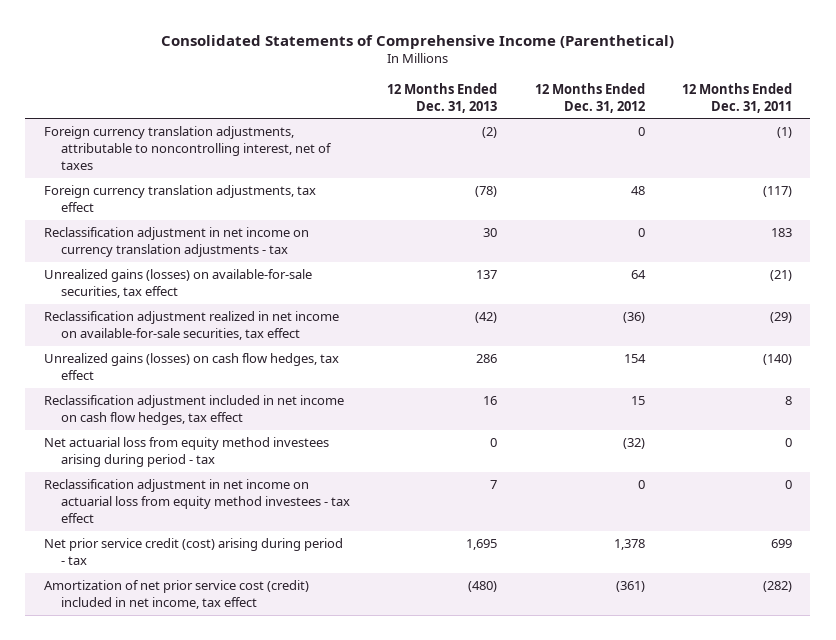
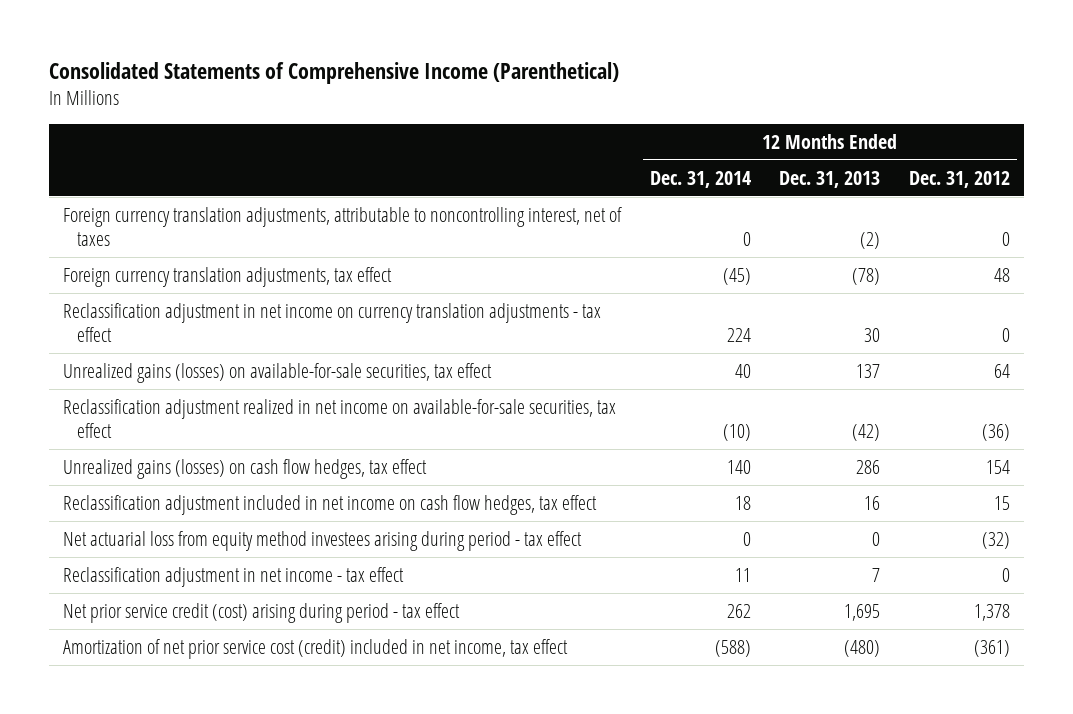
- | 12 Months Ended Dec. 31, 2013 | 12 Months Ended Dec. 31, 2012 | 12 Months Ended Dec. 31, 2011
+ | 12 Months Ended Dec. 31, 2014 | 12 Months Ended Dec. 31, 2013 | 12 Months Ended Dec. 31, 2012
- Reclassification adjustment in net income on currency translation adjustments - tax | 30 | 0 | 183
+ Reclassification adjustment in net income on currency translation adjustments - tax effect | 224 | 30 | 0
- Net actuarial loss from equity method investees arising during period - tax | 0 | (32) | 0
- Reclassification adjustment in net income on actuarial loss from equity method investees - tax effect | 7 | 0 | 0
- Net prior service credit (cost) arising during period - tax | 1,695 | 1,378 | 699
+ Net actuarial loss from equity method investees arising during period - tax effect | 0 | 0 | (32)
+ Reclassification adjustment in net income - tax effect | 11 | 7 | 0
+ Net prior service credit (cost) arising during period - tax effect | 262 | 1,695 | 1,378

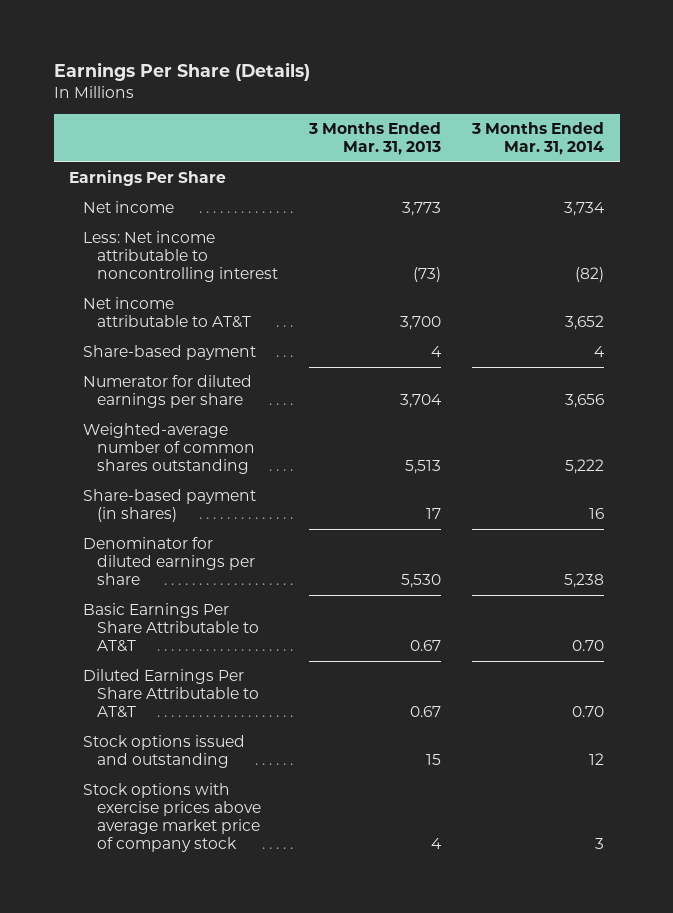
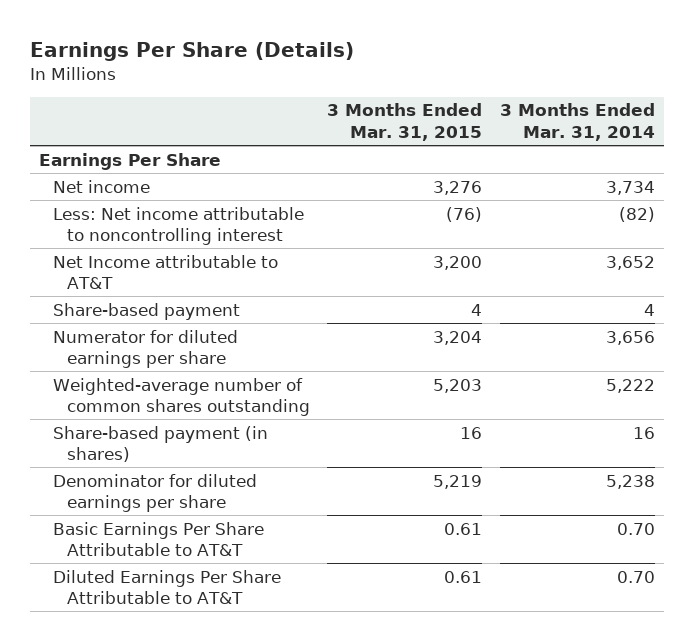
- | 3 Months Ended Mar. 31, 2013 | 3 Months Ended Mar. 31, 2014
+ | 3 Months Ended Mar. 31, 2015 | 3 Months Ended Mar. 31, 2014
- Net income attributable to AT&T | 3,700 | 3,652
+ Net Income attributable to AT&T | 3,200 | 3,652
- Stock options issued and outstanding | 15 | 12
- Stock options with exercise prices above average market price of company stock | 4 | 3

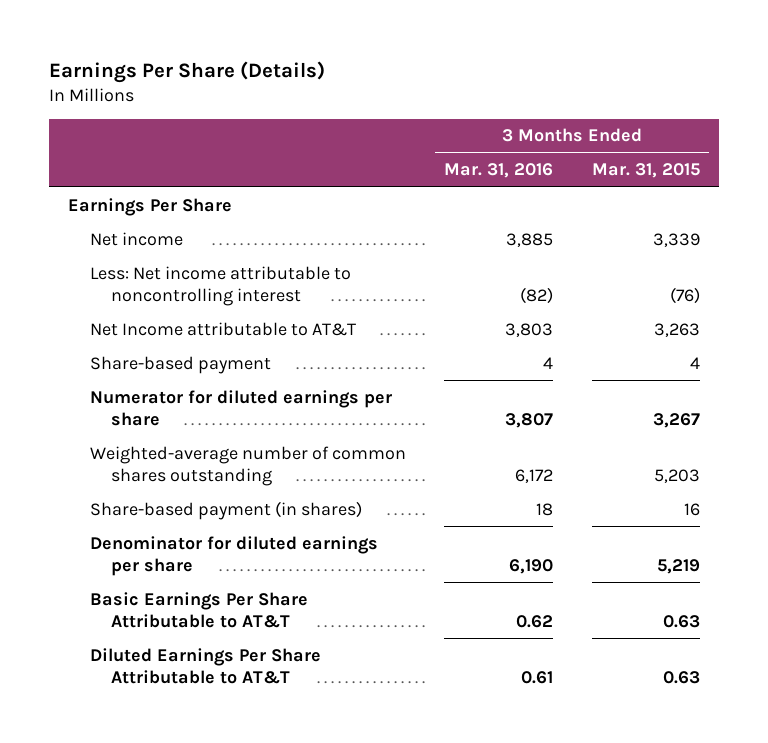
- | 3 Months Ended Mar. 31, 2015 | 3 Months Ended Mar. 31, 2014
+ | 3 Months Ended Mar. 31, 2016 | 3 Months Ended Mar. 31, 2015
- Net income | 3,276 | 3,734
+ Net income | 3,885 | 3,339
- Net Income attributable to AT&T | 3,200 | 3,652
+ Net Income attributable to AT&T | 3,803 | 3,263
- Numerator for diluted earnings per share | 3,204 | 3,656
+ Numerator for diluted earnings per share | 3,807 | 3,267
- Basic Earnings Per Share Attributable to AT&T | 0.61 | 0.70
- Diluted Earnings Per Share Attributable to AT&T | 0.61 | 0.70
+ Basic Earnings Per Share Attributable to AT&T | 0.62 | 0.63
+ Diluted Earnings Per Share Attributable to AT&T | 0.61 | 0.63

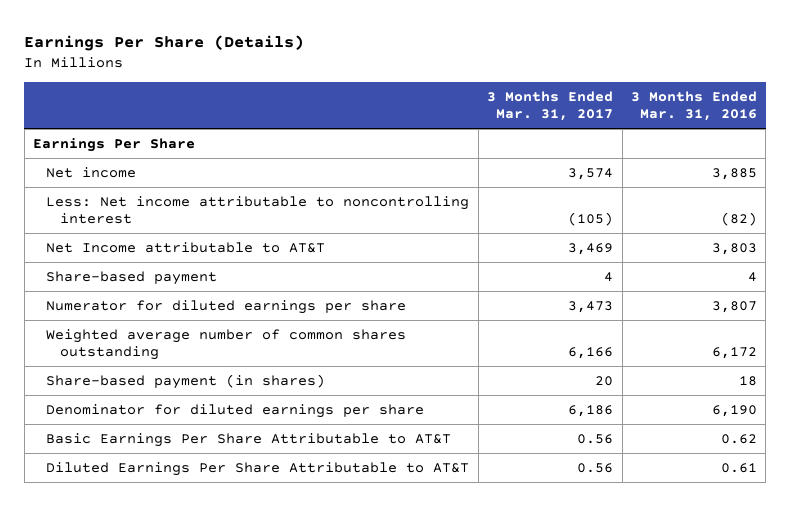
- | 3 Months Ended Mar. 31, 2016 | 3 Months Ended Mar. 31, 2015
+ | 3 Months Ended Mar. 31, 2017 | 3 Months Ended Mar. 31, 2016
- Weighted-average number of common shares outstanding | 6,172 | 5,203
+ Weighted average number of common shares outstanding | 6,166 | 6,172

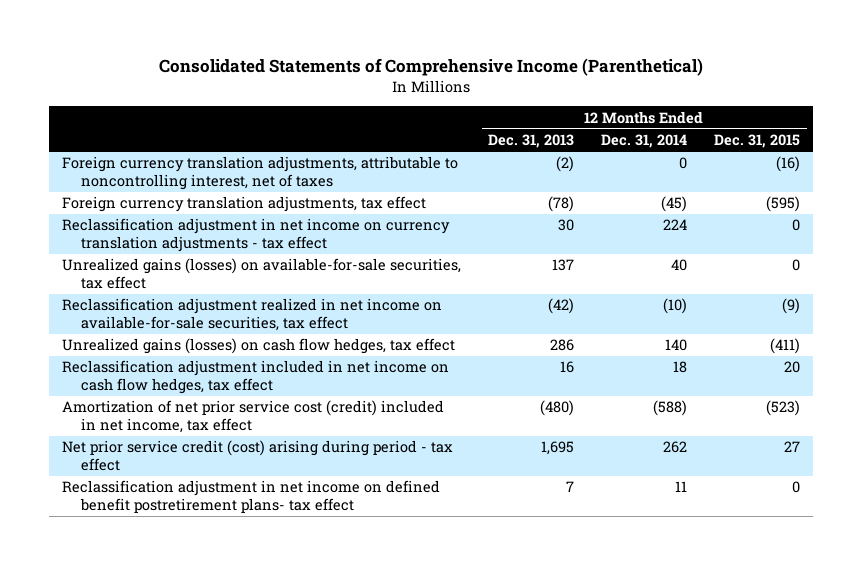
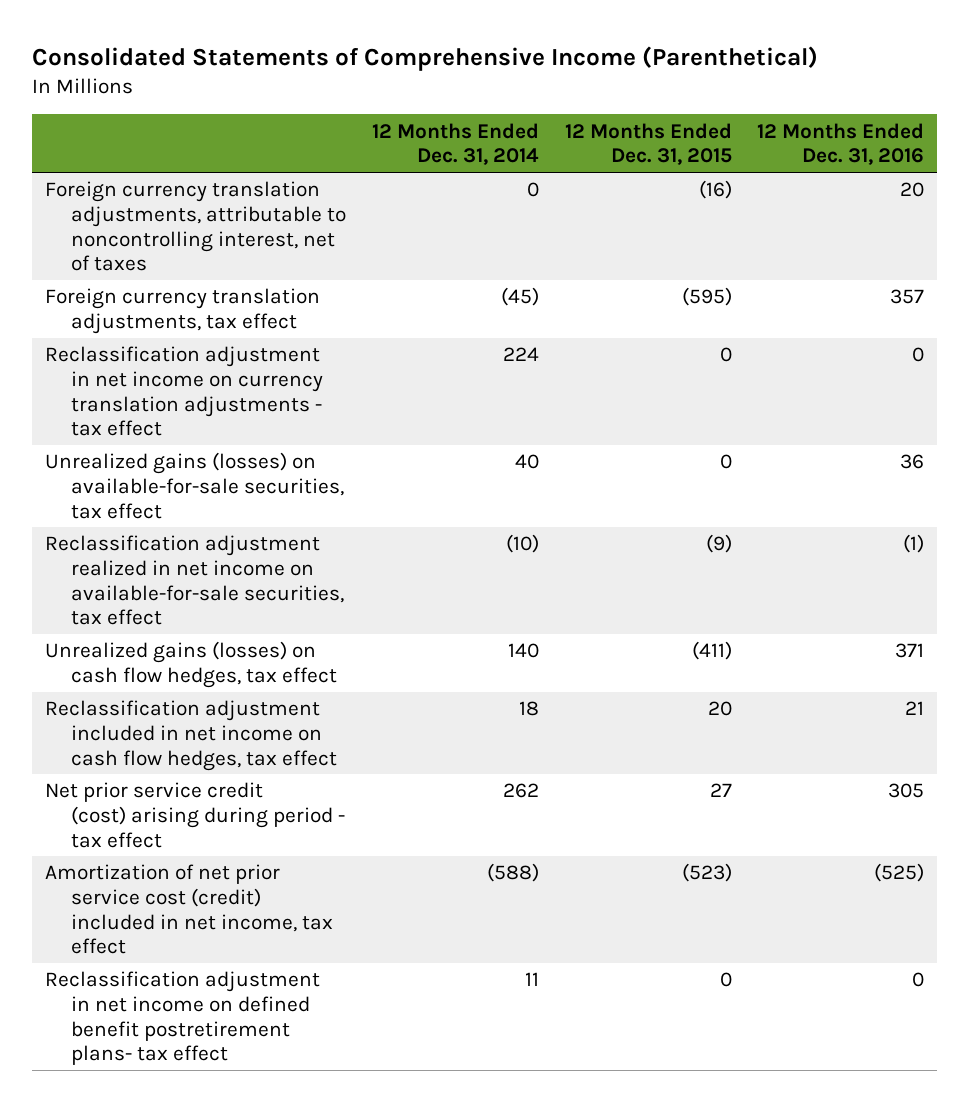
- | 12 Months Ended Dec. 31, 2013 | 12 Months Ended Dec. 31, 2014 | 12 Months Ended Dec. 31, 2015
+ | 12 Months Ended Dec. 31, 2014 | 12 Months Ended Dec. 31, 2015 | 12 Months Ended Dec. 31, 2016
moved down: Amortization of net prior service cost (credit) included in net income, tax effect | (588) | (523) | (525)

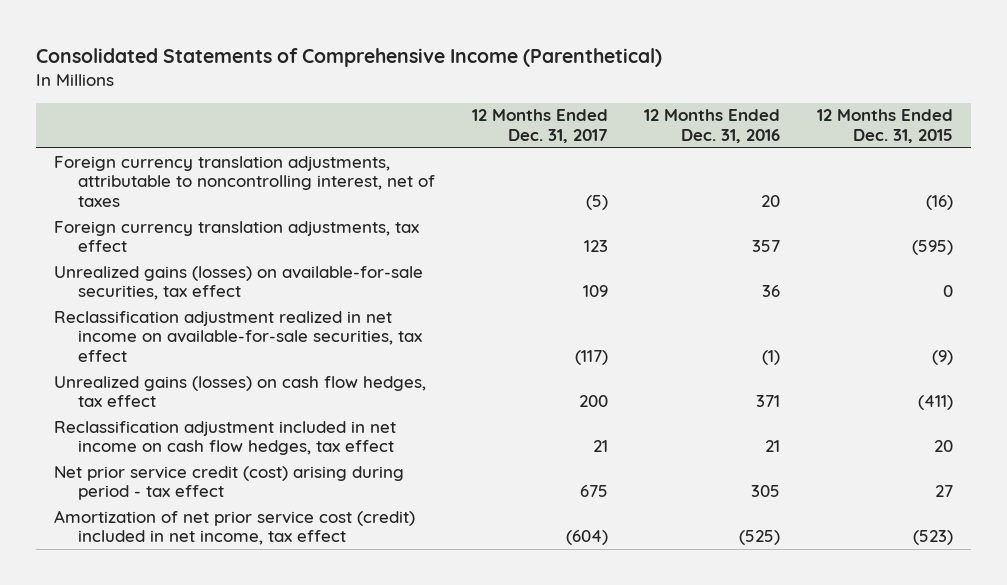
- | 12 Months Ended Dec. 31, 2014 | 12 Months Ended Dec. 31, 2015 | 12 Months Ended Dec. 31, 2016
+ | 12 Months Ended Dec. 31, 2017 | 12 Months Ended Dec. 31, 2016 | 12 Months Ended Dec. 31, 2015
- Reclassification adjustment in net income on currency translation adjustments - tax effect | 224 | 0 | 0
- Reclassification adjustment in net income on defined benefit postretirement plans- tax effect | 11 | 0 | 0

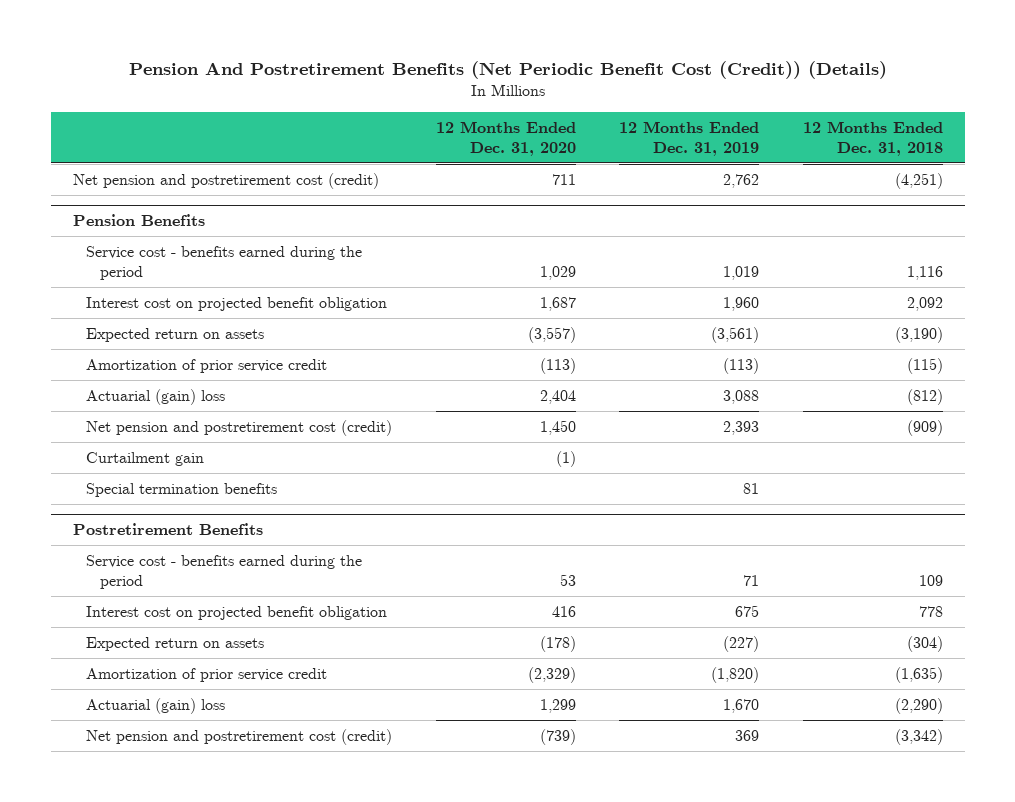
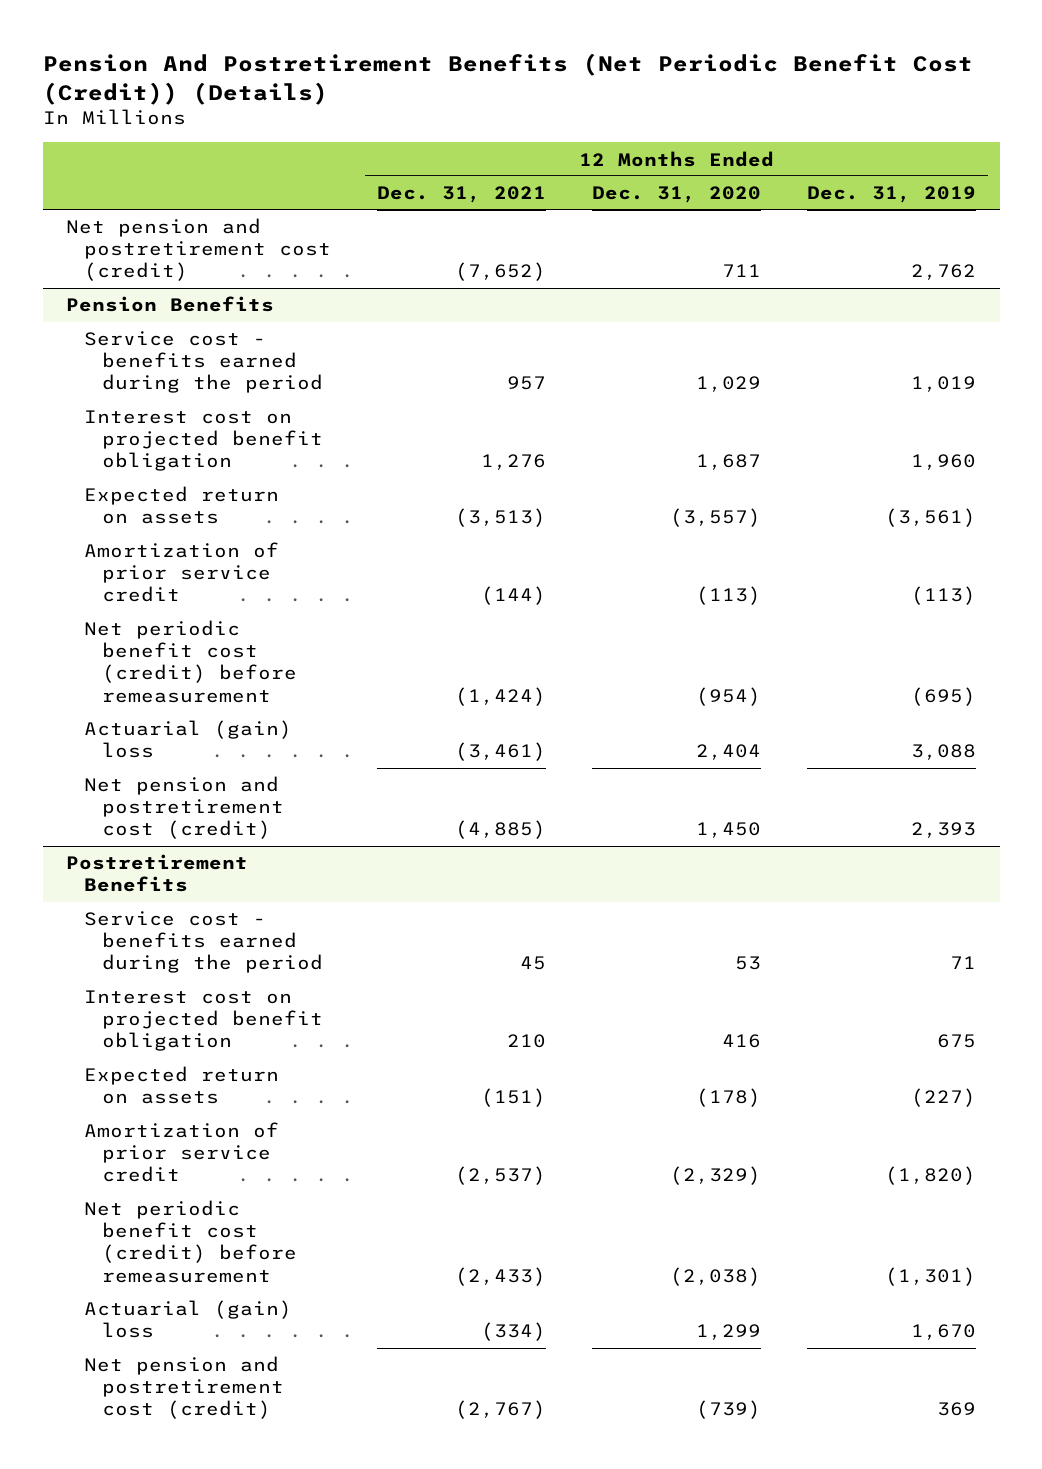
- | 12 Months Ended Dec. 31, 2020 | 12 Months Ended Dec. 31, 2019 | 12 Months Ended Dec. 31, 2018
+ | 12 Months Ended Dec. 31, 2021 | 12 Months Ended Dec. 31, 2020 | 12 Months Ended Dec. 31, 2019
@ Pension Benefits
+ Net periodic benefit cost (credit) before remeasurement | (1,424) | (954) | (695)
- Curtailment gain | (1) | |
- Special termination benefits | | 81 |
@ Postretirement Benefits
+ Net periodic benefit cost (credit) before remeasurement | (2,433) | (2,038) | (1,301)

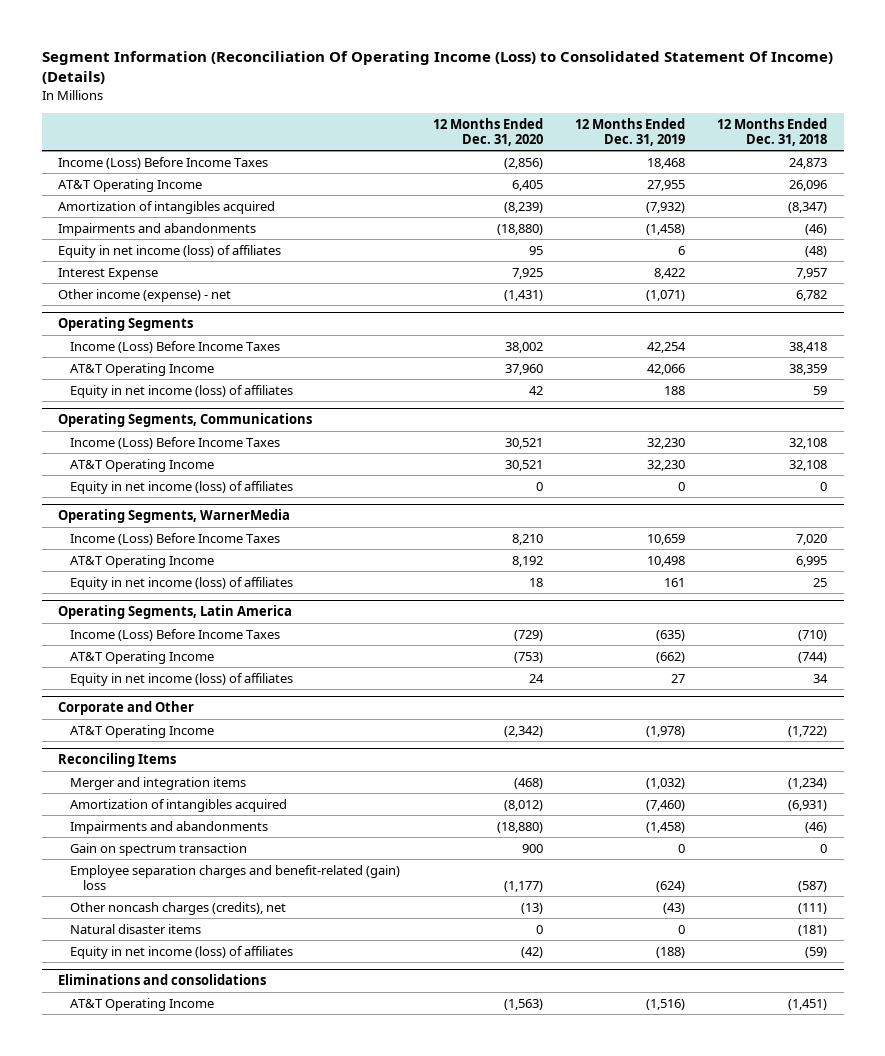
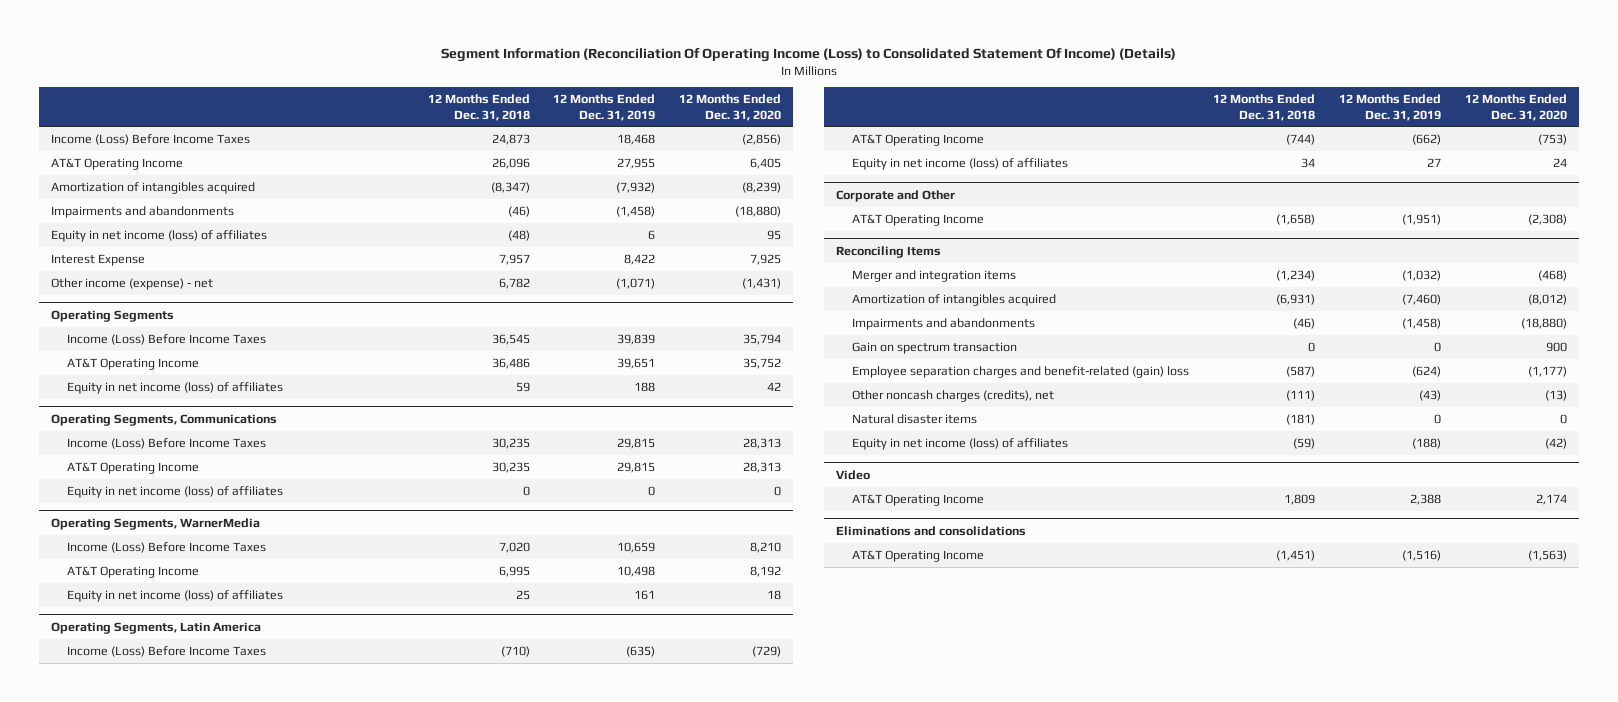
- | 12 Months Ended Dec. 31, 2020 | 12 Months Ended Dec. 31, 2019 | 12 Months Ended Dec. 31, 2018
+ | 12 Months Ended Dec. 31, 2018 | 12 Months Ended Dec. 31, 2019 | 12 Months Ended Dec. 31, 2020
@ Operating Segments
- Income (Loss) Before Income Taxes | 38,002 | 42,254 | 38,418
- AT&T Operating Income | 37,960 | 42,066 | 38,359
+ Income (Loss) Before Income Taxes | 36,545 | 39,839 | 35,794
+ AT&T Operating Income | 36,486 | 39,651 | 35,752
@ Operating Segments, Communications
- Income (Loss) Before Income Taxes | 30,521 | 32,230 | 32,108
- AT&T Operating Income | 30,521 | 32,230 | 32,108
+ Income (Loss) Before Income Taxes | 30,235 | 29,815 | 28,313
+ AT&T Operating Income | 30,235 | 29,815 | 28,313
@ Corporate and Other
- AT&T Operating Income | (2,342) | (1,978) | (1,722)
+ AT&T Operating Income | (1,658) | (1,951) | (2,308)
+ Video
+ AT&T Operating Income | 1,809 | 2,388 | 2,174

